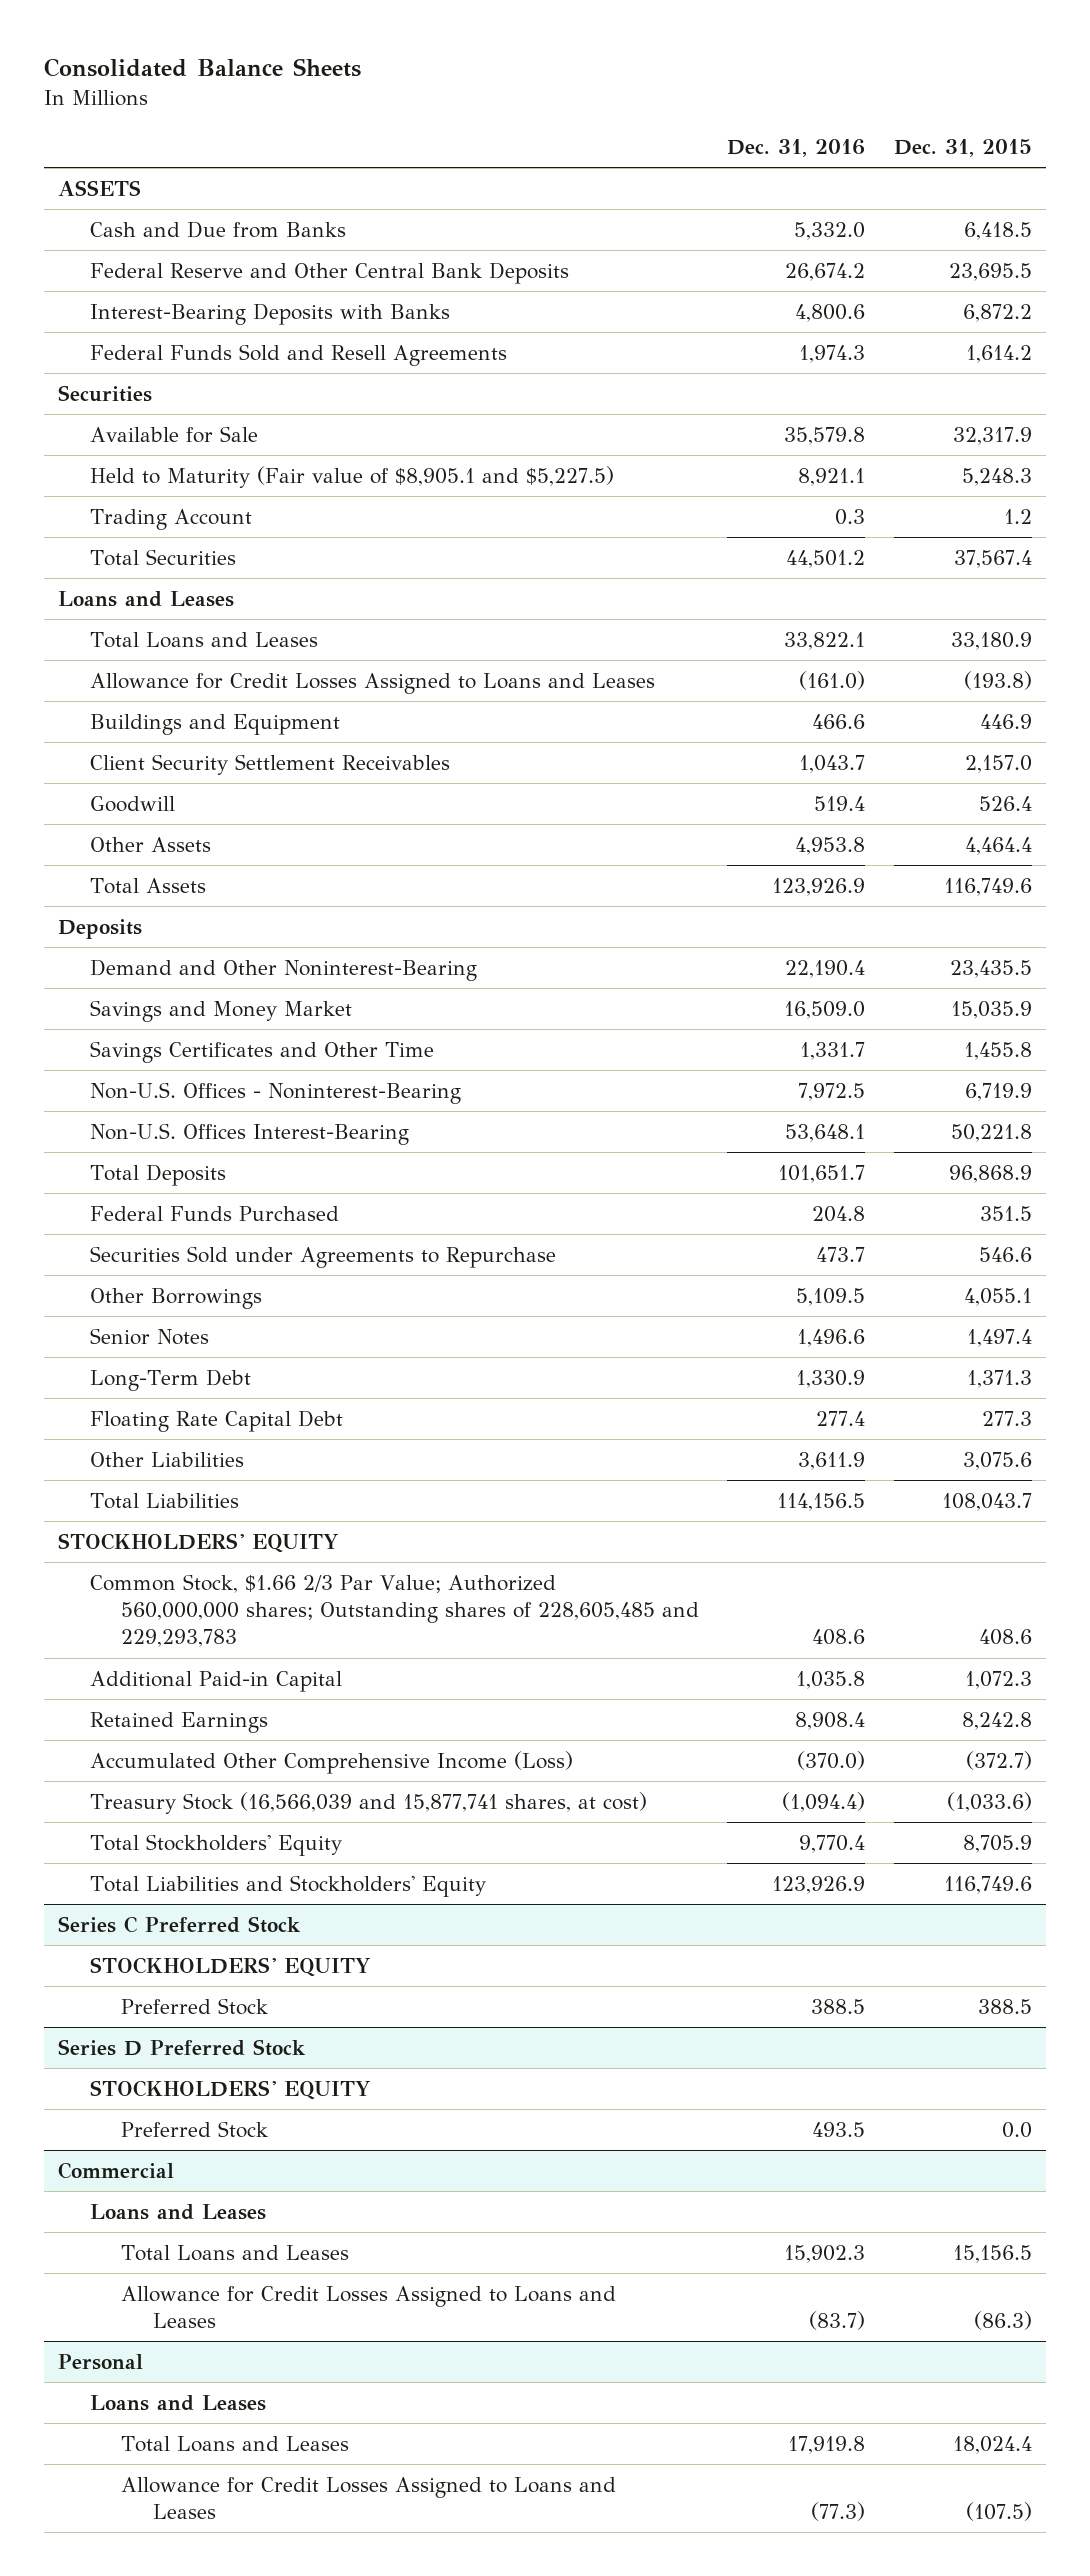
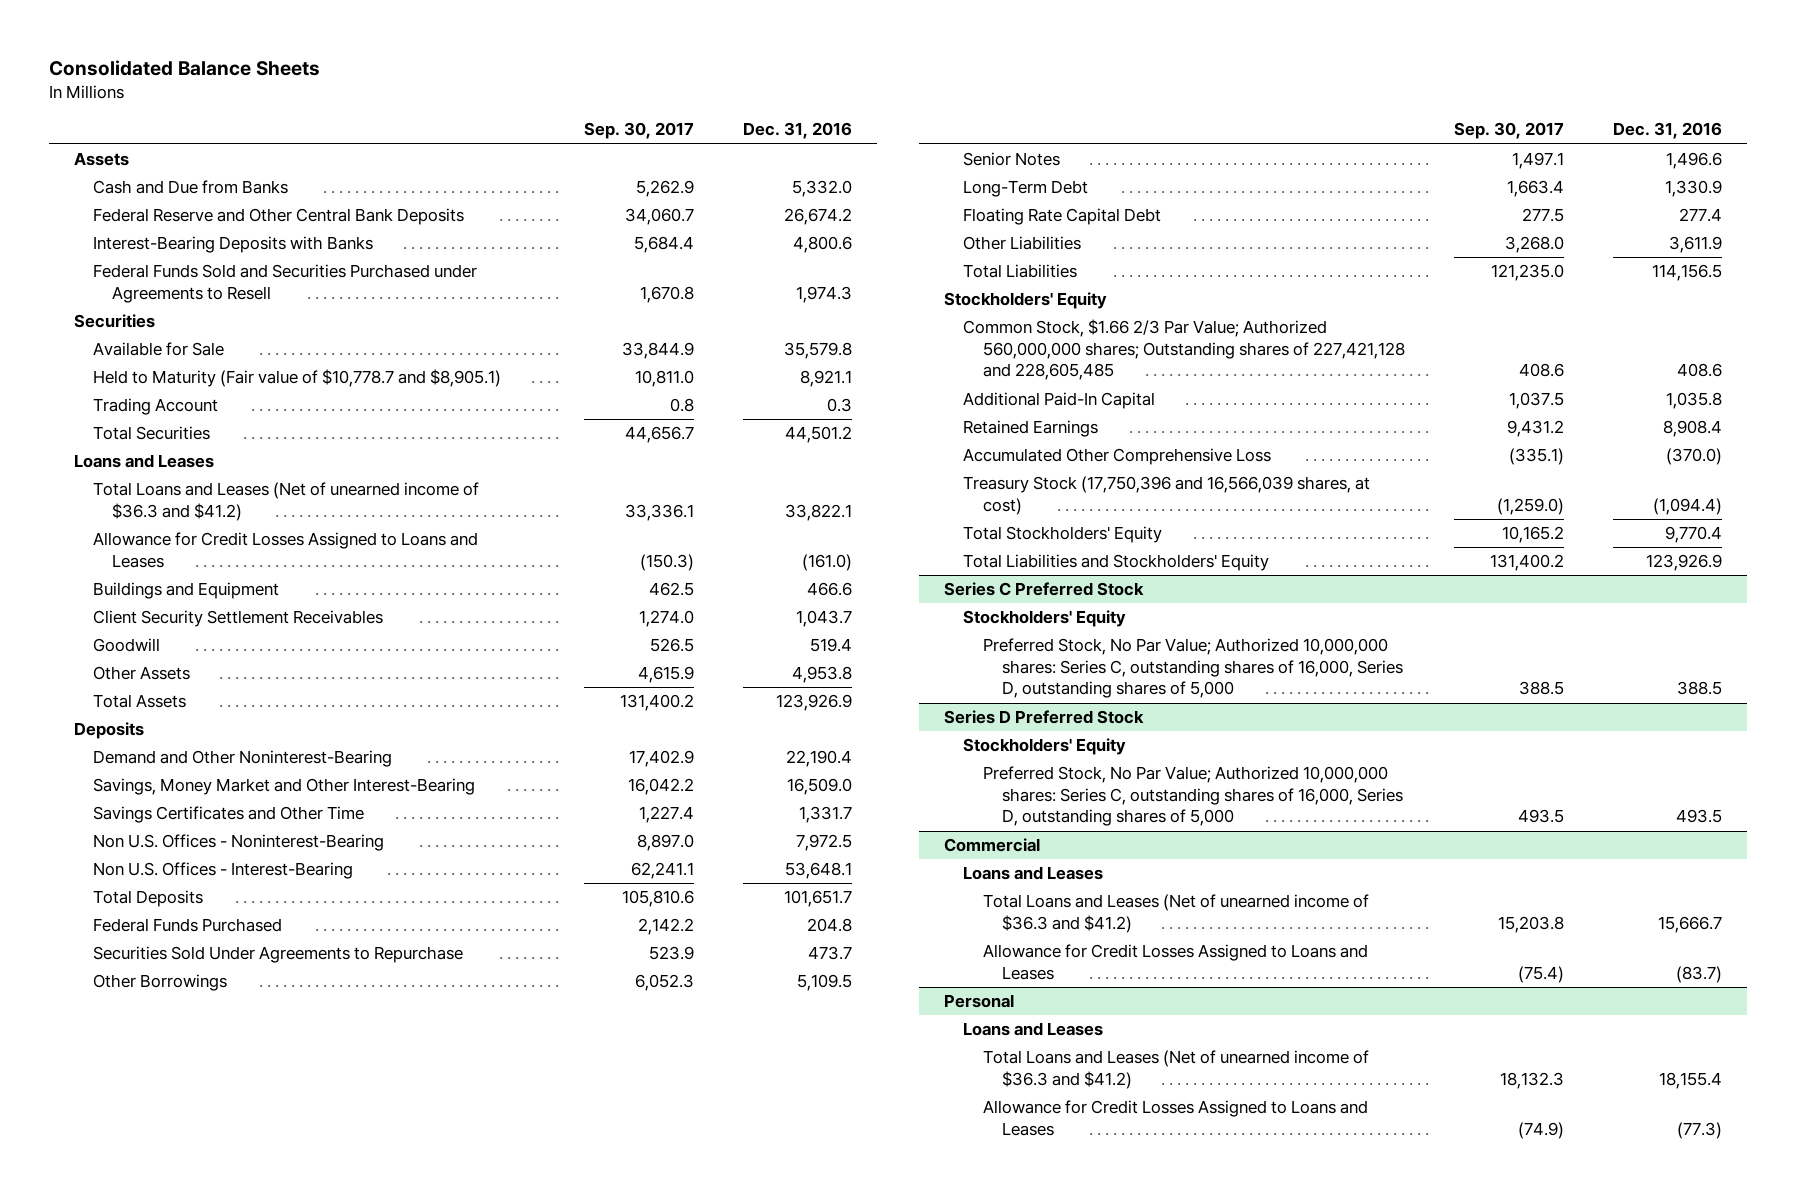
- | Dec. 31, 2016 | Dec. 31, 2015
+ | Sep. 30, 2017 | Dec. 31, 2016
- ASSETS
+ Assets
- Federal Funds Sold and Resell Agreements | 1,974.3 | 1,614.2
+ Federal Funds Sold and Securities Purchased under Agreements to Resell | 1,670.8 | 1,974.3
- Held to Maturity (Fair value of $8,905.1 and $5,227.5) | 8,921.1 | 5,248.3
+ Held to Maturity (Fair value of $10,778.7 and $8,905.1) | 10,811.0 | 8,921.1
- Total Loans and Leases | 33,822.1 | 33,180.9
+ Total Loans and Leases (Net of unearned income of $36.3 and $41.2) | 33,336.1 | 33,822.1
- Savings and Money Market | 16,509.0 | 15,035.9
+ Savings, Money Market and Other Interest-Bearing | 16,042.2 | 16,509.0
- Non-U.S. Offices - Noninterest-Bearing | 7,972.5 | 6,719.9
- Non-U.S. Offices Interest-Bearing | 53,648.1 | 50,221.8
+ Non U.S. Offices - Noninterest-Bearing | 8,897.0 | 7,972.5
+ Non U.S. Offices - Interest-Bearing | 62,241.1 | 53,648.1
- Securities Sold under Agreements to Repurchase | 473.7 | 546.6
+ Securities Sold Under Agreements to Repurchase | 523.9 | 473.7
- STOCKHOLDERS' EQUITY
- Common Stock, $1.66 2/3 Par Value; Authorized 560,000,000 shares; Outstanding shares of 228,605,485 and 229,293,783 | 408.6 | 408.6
- Additional Paid-in Capital | 1,035.8 | 1,072.3
+ Stockholders' Equity
+ Common Stock, $1.66 2/3 Par Value; Authorized 560,000,000 shares; Outstanding shares of 227,421,128 and 228,605,485 | 408.6 | 408.6
+ Additional Paid-In Capital | 1,037.5 | 1,035.8
- Accumulated Other Comprehensive Income (Loss) | (370.0) | (372.7)
- Treasury Stock (16,566,039 and 15,877,741 shares, at cost) | (1,094.4) | (1,033.6)
+ Accumulated Other Comprehensive Loss | (335.1) | (370.0)
+ Treasury Stock (17,750,396 and 16,566,039 shares, at cost) | (1,259.0) | (1,094.4)
@ Series C Preferred Stock
- STOCKHOLDERS' EQUITY
- Preferred Stock | 388.5 | 388.5
+ Stockholders' Equity
+ Preferred Stock, No Par Value; Authorized 10,000,000 shares: Series C, outstanding shares of 16,000, Series D, outstanding shares of 5,000 | 388.5 | 388.5
@ Series D Preferred Stock
- STOCKHOLDERS' EQUITY
- Preferred Stock | 493.5 | 0.0
+ Stockholders' Equity
+ Preferred Stock, No Par Value; Authorized 10,000,000 shares: Series C, outstanding shares of 16,000, Series D, outstanding shares of 5,000 | 493.5 | 493.5
@ Commercial
- Total Loans and Leases | 15,902.3 | 15,156.5
+ Total Loans and Leases (Net of unearned income of $36.3 and $41.2) | 15,203.8 | 15,666.7
@ Personal
- Total Loans and Leases | 17,919.8 | 18,024.4
+ Total Loans and Leases (Net of unearned income of $36.3 and $41.2) | 18,132.3 | 18,155.4

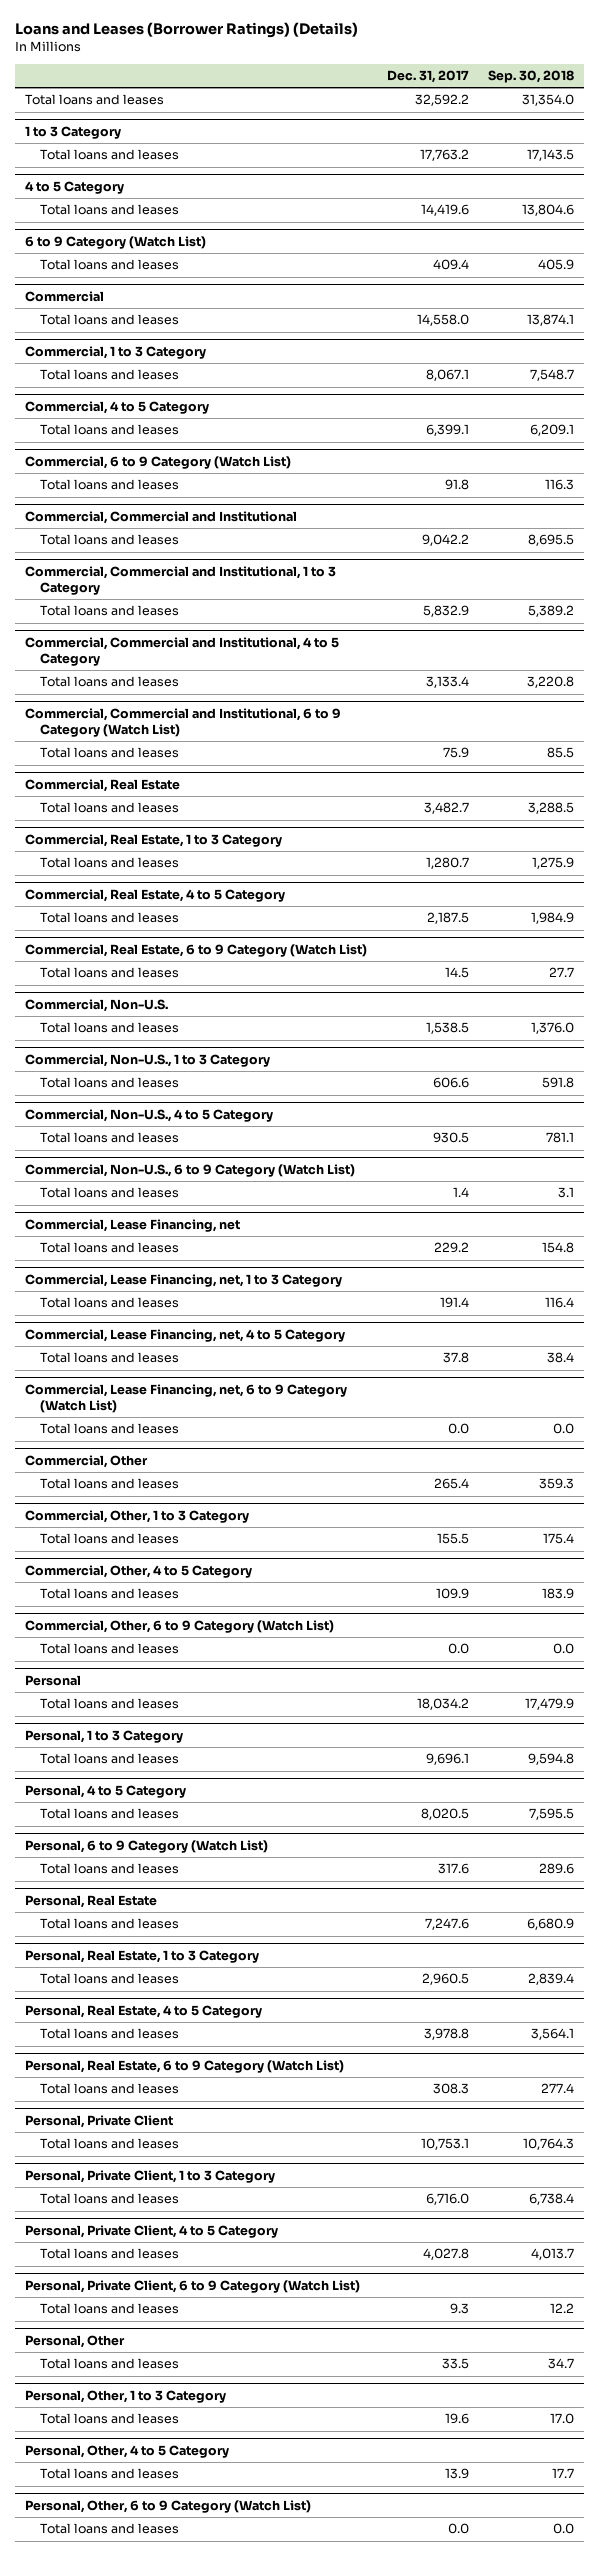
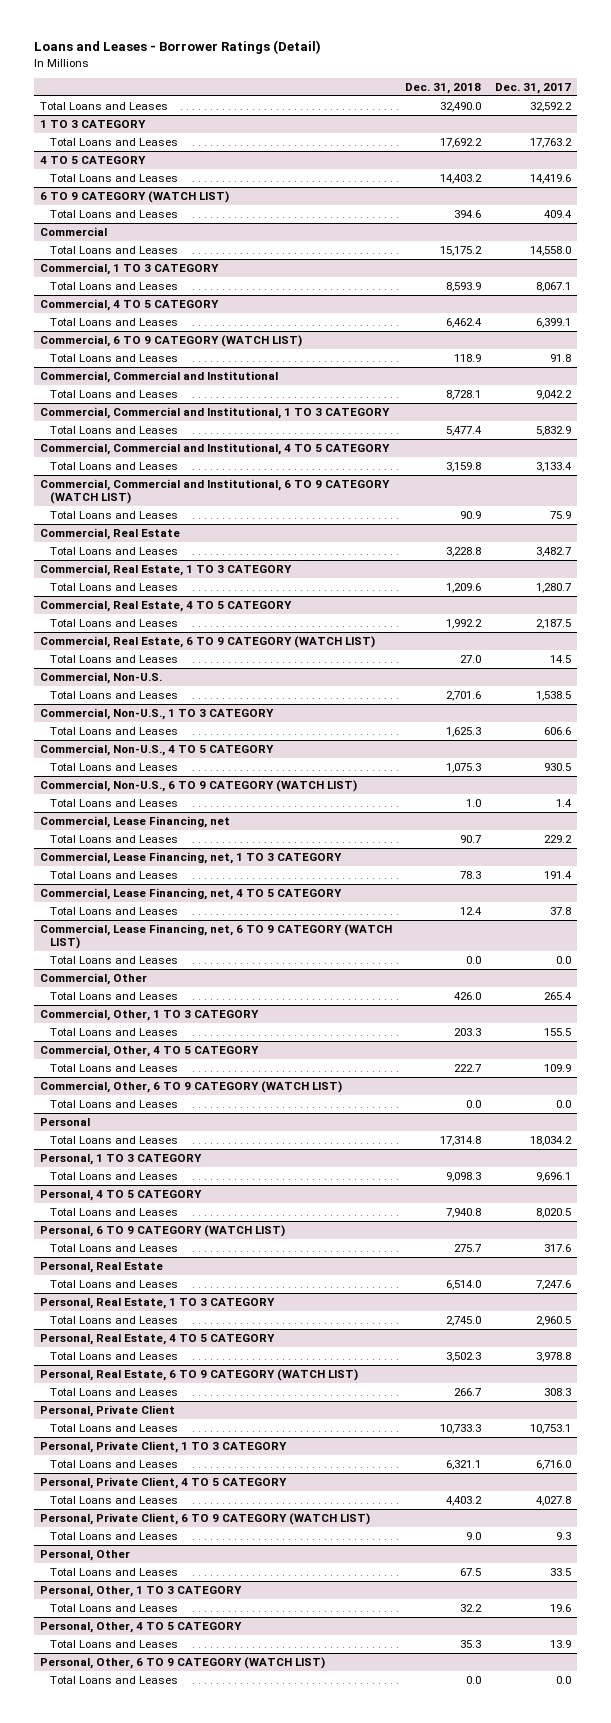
- Loans and Leases (Borrower Ratings) (Details)
+ Loans and Leases - Borrower Ratings (Detail)
- | Dec. 31, 2017 | Sep. 30, 2018
+ | Dec. 31, 2018 | Dec. 31, 2017
- Total loans and leases | 32,592.2 | 31,354.0
- 1 to 3 Category
- Total loans and leases | 17,763.2 | 17,143.5
- 4 to 5 Category
- Total loans and leases | 14,419.6 | 13,804.6
- 6 to 9 Category (Watch List)
- Total loans and leases | 409.4 | 405.9
+ Total Loans and Leases | 32,490.0 | 32,592.2
+ 1 TO 3 CATEGORY
+ Total Loans and Leases | 17,692.2 | 17,763.2
+ 4 TO 5 CATEGORY
+ Total Loans and Leases | 14,403.2 | 14,419.6
+ 6 TO 9 CATEGORY (WATCH LIST)
+ Total Loans and Leases | 394.6 | 409.4
@ Commercial
- Total loans and leases | 14,558.0 | 13,874.1
- Commercial, 1 to 3 Category
- Total loans and leases | 8,067.1 | 7,548.7
- Commercial, 4 to 5 Category
- Total loans and leases | 6,399.1 | 6,209.1
- Commercial, 6 to 9 Category (Watch List)
- Total loans and leases | 91.8 | 116.3
@ Commercial
+ Total Loans and Leases | 15,175.2 | 14,558.0
+ Commercial, 1 TO 3 CATEGORY
+ Total Loans and Leases | 8,593.9 | 8,067.1
+ Commercial, 4 TO 5 CATEGORY
+ Total Loans and Leases | 6,462.4 | 6,399.1
+ Commercial, 6 TO 9 CATEGORY (WATCH LIST)
+ Total Loans and Leases | 118.9 | 91.8
@ Commercial, Commercial and Institutional
- Total loans and leases | 9,042.2 | 8,695.5
- Commercial, Commercial and Institutional, 1 to 3 Category
- Total loans and leases | 5,832.9 | 5,389.2
- Commercial, Commercial and Institutional, 4 to 5 Category
- Total loans and leases | 3,133.4 | 3,220.8
- Commercial, Commercial and Institutional, 6 to 9 Category (Watch List)
- Total loans and leases | 75.9 | 85.5
@ Commercial, Commercial and Institutional
+ Total Loans and Leases | 8,728.1 | 9,042.2
+ Commercial, Commercial and Institutional, 1 TO 3 CATEGORY
+ Total Loans and Leases | 5,477.4 | 5,832.9
+ Commercial, Commercial and Institutional, 4 TO 5 CATEGORY
+ Total Loans and Leases | 3,159.8 | 3,133.4
+ Commercial, Commercial and Institutional, 6 TO 9 CATEGORY (WATCH LIST)
+ Total Loans and Leases | 90.9 | 75.9
@ Commercial, Real Estate
- Total loans and leases | 3,482.7 | 3,288.5
- Commercial, Real Estate, 1 to 3 Category
- Total loans and leases | 1,280.7 | 1,275.9
- Commercial, Real Estate, 4 to 5 Category
- Total loans and leases | 2,187.5 | 1,984.9
- Commercial, Real Estate, 6 to 9 Category (Watch List)
- Total loans and leases | 14.5 | 27.7
@ Commercial, Real Estate
+ Total Loans and Leases | 3,228.8 | 3,482.7
+ Commercial, Real Estate, 1 TO 3 CATEGORY
+ Total Loans and Leases | 1,209.6 | 1,280.7
+ Commercial, Real Estate, 4 TO 5 CATEGORY
+ Total Loans and Leases | 1,992.2 | 2,187.5
+ Commercial, Real Estate, 6 TO 9 CATEGORY (WATCH LIST)
+ Total Loans and Leases | 27.0 | 14.5
@ Commercial, Non-U.S.
- Total loans and leases | 1,538.5 | 1,376.0
- Commercial, Non-U.S., 1 to 3 Category
- Total loans and leases | 606.6 | 591.8
- Commercial, Non-U.S., 4 to 5 Category
- Total loans and leases | 930.5 | 781.1
- Commercial, Non-U.S., 6 to 9 Category (Watch List)
- Total loans and leases | 1.4 | 3.1
@ Commercial, Non-U.S.
+ Total Loans and Leases | 2,701.6 | 1,538.5
+ Commercial, Non-U.S., 1 TO 3 CATEGORY
+ Total Loans and Leases | 1,625.3 | 606.6
+ Commercial, Non-U.S., 4 TO 5 CATEGORY
+ Total Loans and Leases | 1,075.3 | 930.5
+ Commercial, Non-U.S., 6 TO 9 CATEGORY (WATCH LIST)
+ Total Loans and Leases | 1.0 | 1.4
@ Commercial, Lease Financing, net
- Total loans and leases | 229.2 | 154.8
- Commercial, Lease Financing, net, 1 to 3 Category
- Total loans and leases | 191.4 | 116.4
- Commercial, Lease Financing, net, 4 to 5 Category
- Total loans and leases | 37.8 | 38.4
- Commercial, Lease Financing, net, 6 to 9 Category (Watch List)
- Total loans and leases | 0.0 | 0.0
@ Commercial, Lease Financing, net
+ Total Loans and Leases | 90.7 | 229.2
+ Commercial, Lease Financing, net, 1 TO 3 CATEGORY
+ Total Loans and Leases | 78.3 | 191.4
+ Commercial, Lease Financing, net, 4 TO 5 CATEGORY
+ Total Loans and Leases | 12.4 | 37.8
+ Commercial, Lease Financing, net, 6 TO 9 CATEGORY (WATCH LIST)
+ Total Loans and Leases | 0.0 | 0.0
@ Commercial, Other
- Total loans and leases | 265.4 | 359.3
- Commercial, Other, 1 to 3 Category
- Total loans and leases | 155.5 | 175.4
- Commercial, Other, 4 to 5 Category
- Total loans and leases | 109.9 | 183.9
- Commercial, Other, 6 to 9 Category (Watch List)
- Total loans and leases | 0.0 | 0.0
@ Commercial, Other
+ Total Loans and Leases | 426.0 | 265.4
+ Commercial, Other, 1 TO 3 CATEGORY
+ Total Loans and Leases | 203.3 | 155.5
+ Commercial, Other, 4 TO 5 CATEGORY
+ Total Loans and Leases | 222.7 | 109.9
+ Commercial, Other, 6 TO 9 CATEGORY (WATCH LIST)
+ Total Loans and Leases | 0.0 | 0.0
@ Personal
- Total loans and leases | 18,034.2 | 17,479.9
- Personal, 1 to 3 Category
- Total loans and leases | 9,696.1 | 9,594.8
- Personal, 4 to 5 Category
- Total loans and leases | 8,020.5 | 7,595.5
- Personal, 6 to 9 Category (Watch List)
- Total loans and leases | 317.6 | 289.6
@ Personal
+ Total Loans and Leases | 17,314.8 | 18,034.2
+ Personal, 1 TO 3 CATEGORY
+ Total Loans and Leases | 9,098.3 | 9,696.1
+ Personal, 4 TO 5 CATEGORY
+ Total Loans and Leases | 7,940.8 | 8,020.5
+ Personal, 6 TO 9 CATEGORY (WATCH LIST)
+ Total Loans and Leases | 275.7 | 317.6
@ Personal, Real Estate
- Total loans and leases | 7,247.6 | 6,680.9
- Personal, Real Estate, 1 to 3 Category
- Total loans and leases | 2,960.5 | 2,839.4
- Personal, Real Estate, 4 to 5 Category
- Total loans and leases | 3,978.8 | 3,564.1
- Personal, Real Estate, 6 to 9 Category (Watch List)
- Total loans and leases | 308.3 | 277.4
@ Personal, Real Estate
+ Total Loans and Leases | 6,514.0 | 7,247.6
+ Personal, Real Estate, 1 TO 3 CATEGORY
+ Total Loans and Leases | 2,745.0 | 2,960.5
+ Personal, Real Estate, 4 TO 5 CATEGORY
+ Total Loans and Leases | 3,502.3 | 3,978.8
+ Personal, Real Estate, 6 TO 9 CATEGORY (WATCH LIST)
+ Total Loans and Leases | 266.7 | 308.3
@ Personal, Private Client
- Total loans and leases | 10,753.1 | 10,764.3
- Personal, Private Client, 1 to 3 Category
- Total loans and leases | 6,716.0 | 6,738.4
- Personal, Private Client, 4 to 5 Category
- Total loans and leases | 4,027.8 | 4,013.7
- Personal, Private Client, 6 to 9 Category (Watch List)
- Total loans and leases | 9.3 | 12.2
@ Personal, Private Client
+ Total Loans and Leases | 10,733.3 | 10,753.1
+ Personal, Private Client, 1 TO 3 CATEGORY
+ Total Loans and Leases | 6,321.1 | 6,716.0
+ Personal, Private Client, 4 TO 5 CATEGORY
+ Total Loans and Leases | 4,403.2 | 4,027.8
+ Personal, Private Client, 6 TO 9 CATEGORY (WATCH LIST)
+ Total Loans and Leases | 9.0 | 9.3
@ Personal, Other
- Total loans and leases | 33.5 | 34.7
- Personal, Other, 1 to 3 Category
- Total loans and leases | 19.6 | 17.0
- Personal, Other, 4 to 5 Category
- Total loans and leases | 13.9 | 17.7
- Personal, Other, 6 to 9 Category (Watch List)
- Total loans and leases | 0.0 | 0.0
@ Personal, Other
+ Total Loans and Leases | 67.5 | 33.5
+ Personal, Other, 1 TO 3 CATEGORY
+ Total Loans and Leases | 32.2 | 19.6
+ Personal, Other, 4 TO 5 CATEGORY
+ Total Loans and Leases | 35.3 | 13.9
+ Personal, Other, 6 TO 9 CATEGORY (WATCH LIST)
+ Total Loans and Leases | 0.0 | 0.0

